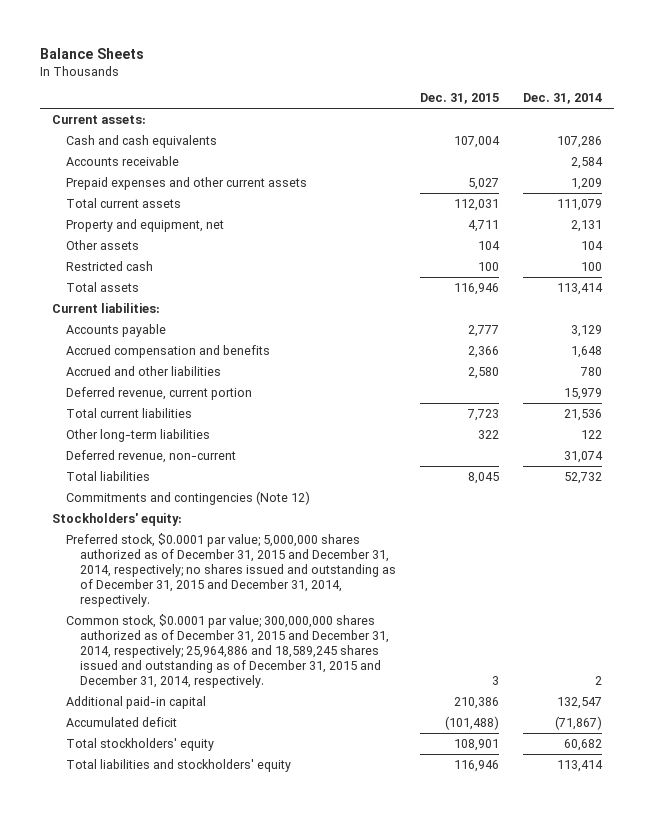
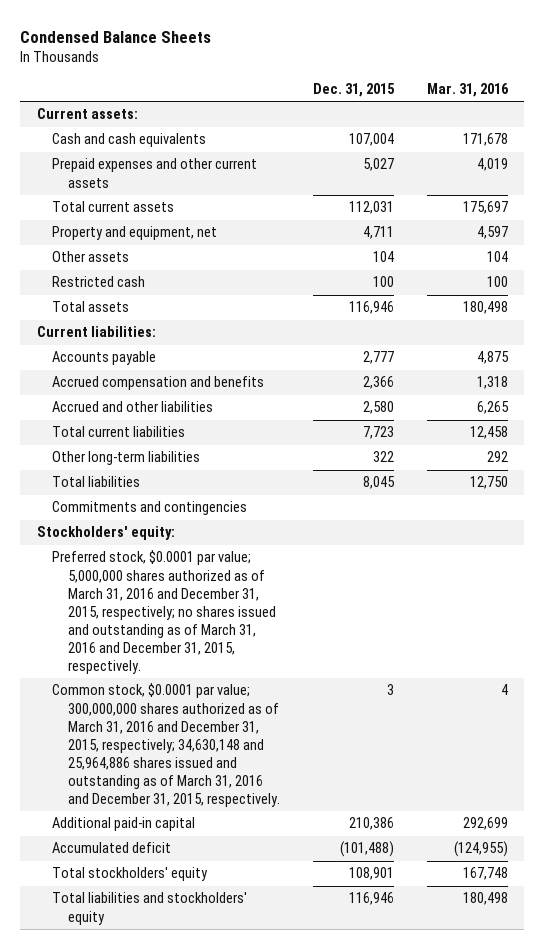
- Balance Sheets
+ Condensed Balance Sheets
- | Dec. 31, 2015 | Dec. 31, 2014
+ | Dec. 31, 2015 | Mar. 31, 2016
- Accounts receivable | | 2,584
- Deferred revenue, current portion | | 15,979
- Deferred revenue, non-current | | 31,074
- Commitments and contingencies (Note 12)
+ Commitments and contingencies
- Preferred stock, $0.0001 par value; 5,000,000 shares authorized as of December 31, 2015 and December 31, 2014, respectively; no shares issued and outstanding as of December 31, 2015 and December 31, 2014, respectively.
- Common stock, $0.0001 par value; 300,000,000 shares authorized as of December 31, 2015 and December 31, 2014, respectively; 25,964,886 and 18,589,245 shares issued and outstanding as of December 31, 2015 and December 31, 2014, respectively. | 3 | 2
+ Preferred stock, $0.0001 par value; 5,000,000 shares authorized as of March 31, 2016 and December 31, 2015, respectively; no shares issued and outstanding as of March 31, 2016 and December 31, 2015, respectively.
+ Common stock, $0.0001 par value; 300,000,000 shares authorized as of March 31, 2016 and December 31, 2015, respectively; 34,630,148 and 25,964,886 shares issued and outstanding as of March 31, 2016 and December 31, 2015, respectively. | 3 | 4

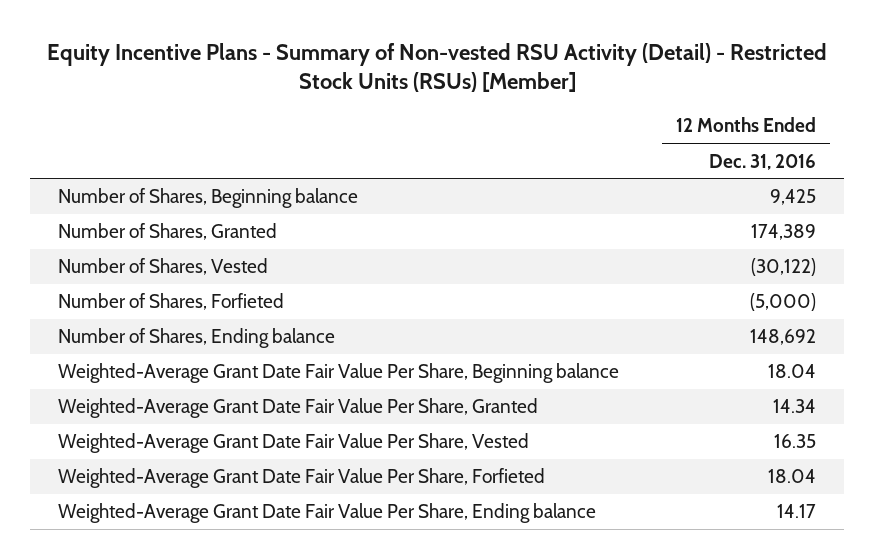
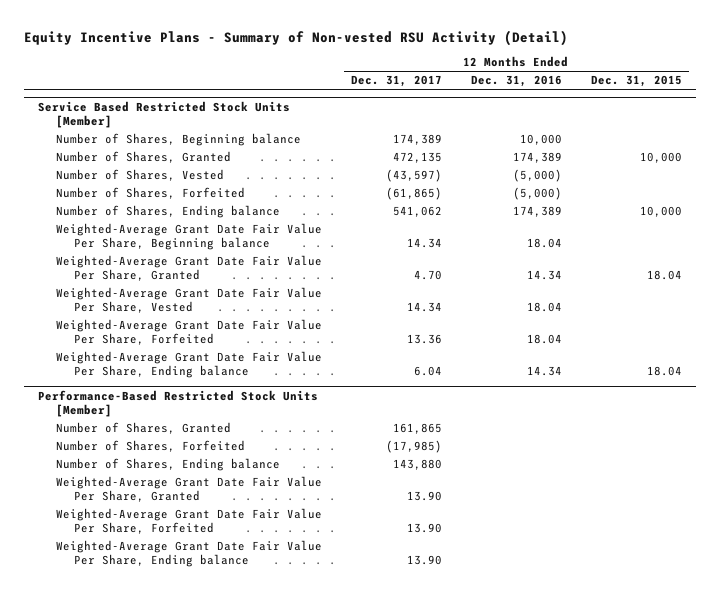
- Equity Incentive Plans - Summary of Non-vested RSU Activity (Detail) - Restricted Stock Units (RSUs) [Member]
+ Equity Incentive Plans - Summary of Non-vested RSU Activity (Detail)
- | 12 Months Ended Dec. 31, 2016
+ | 12 Months Ended Dec. 31, 2017 | 12 Months Ended Dec. 31, 2016 | 12 Months Ended Dec. 31, 2015
- Number of Shares, Beginning balance | 9,425
+ Service Based Restricted Stock Units [Member]
+ Number of Shares, Beginning balance | 174,389 | 10,000 |
- Number of Shares, Vested | (30,122)
- Number of Shares, Forfieted | (5,000)
- Number of Shares, Ending balance | 148,692
+ Number of Shares, Vested | (43,597) | (5,000) |
+ Number of Shares, Forfeited | (61,865) | (5,000) |
+ Number of Shares, Ending balance | 541,062 | 174,389 | 10,000
- Weighted-Average Grant Date Fair Value Per Share, Vested | 16.35
- Weighted-Average Grant Date Fair Value Per Share, Forfieted | 18.04
- Weighted-Average Grant Date Fair Value Per Share, Ending balance | 14.17
+ Weighted-Average Grant Date Fair Value Per Share, Vested | 14.34 | 18.04 |
+ Weighted-Average Grant Date Fair Value Per Share, Forfeited | 13.36 | 18.04 |
+ Weighted-Average Grant Date Fair Value Per Share, Ending balance | 6.04 | 14.34 | 18.04
+ Performance-Based Restricted Stock Units [Member]
+ Number of Shares, Granted | 161,865 | |
+ Number of Shares, Forfeited | (17,985) | |
+ Number of Shares, Ending balance | 143,880 | |
+ Weighted-Average Grant Date Fair Value Per Share, Granted | 13.90 | |
+ Weighted-Average Grant Date Fair Value Per Share, Forfeited | 13.90 | |
+ Weighted-Average Grant Date Fair Value Per Share, Ending balance | 13.90 | |

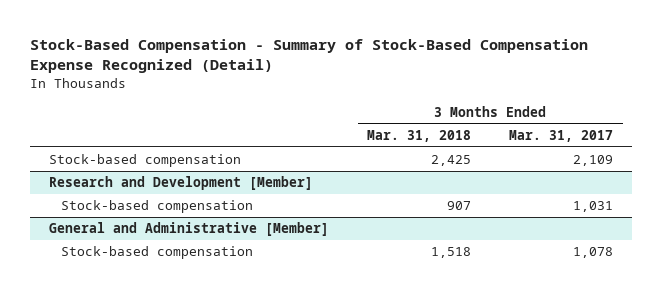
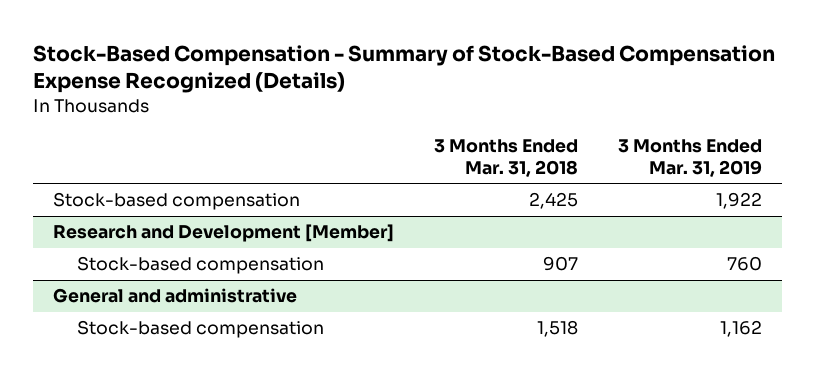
- Stock-Based Compensation - Summary of Stock-Based Compensation Expense Recognized (Detail)
+ Stock-Based Compensation - Summary of Stock-Based Compensation Expense Recognized (Details)
- | 3 Months Ended Mar. 31, 2018 | 3 Months Ended Mar. 31, 2017
+ | 3 Months Ended Mar. 31, 2018 | 3 Months Ended Mar. 31, 2019
- General and Administrative [Member]
+ General and administrative

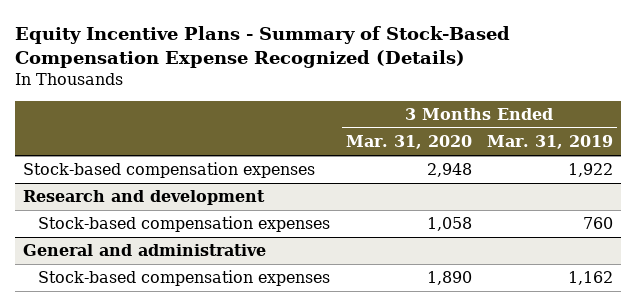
- Stock-Based Compensation - Summary of Stock-Based Compensation Expense Recognized (Details)
+ Equity Incentive Plans - Summary of Stock-Based Compensation Expense Recognized (Details)
- | 3 Months Ended Mar. 31, 2018 | 3 Months Ended Mar. 31, 2019
+ | 3 Months Ended Mar. 31, 2020 | 3 Months Ended Mar. 31, 2019
- Stock-based compensation | 2,425 | 1,922
- Research and Development [Member]
- Stock-based compensation | 907 | 760
+ Stock-based compensation expenses | 2,948 | 1,922
+ Research and development
+ Stock-based compensation expenses | 1,058 | 760
@ General and administrative
- Stock-based compensation | 1,518 | 1,162
+ Stock-based compensation expenses | 1,890 | 1,162

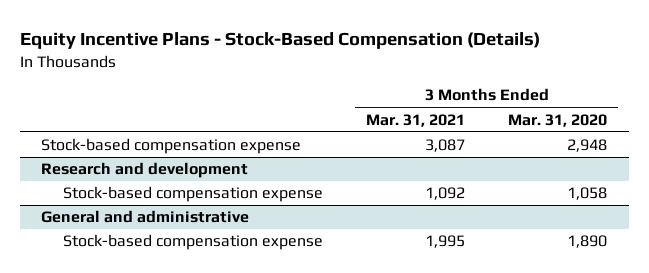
- Equity Incentive Plans - Summary of Stock-Based Compensation Expense Recognized (Details)
+ Equity Incentive Plans - Stock-Based Compensation (Details)
- | 3 Months Ended Mar. 31, 2020 | 3 Months Ended Mar. 31, 2019
+ | 3 Months Ended Mar. 31, 2021 | 3 Months Ended Mar. 31, 2020
- Stock-based compensation expenses | 2,948 | 1,922
+ Stock-based compensation expense | 3,087 | 2,948
@ Research and development
- Stock-based compensation expenses | 1,058 | 760
+ Stock-based compensation expense | 1,092 | 1,058
@ General and administrative
- Stock-based compensation expenses | 1,890 | 1,162
+ Stock-based compensation expense | 1,995 | 1,890

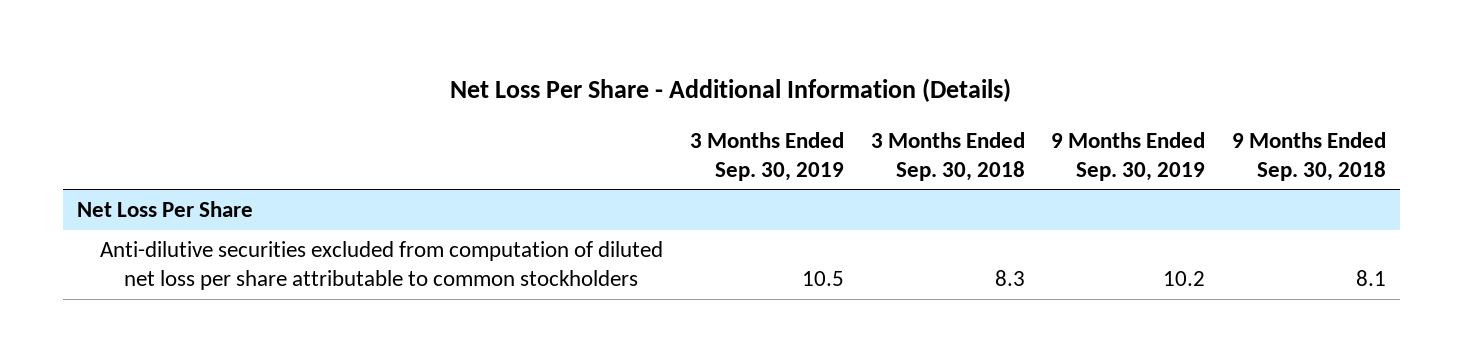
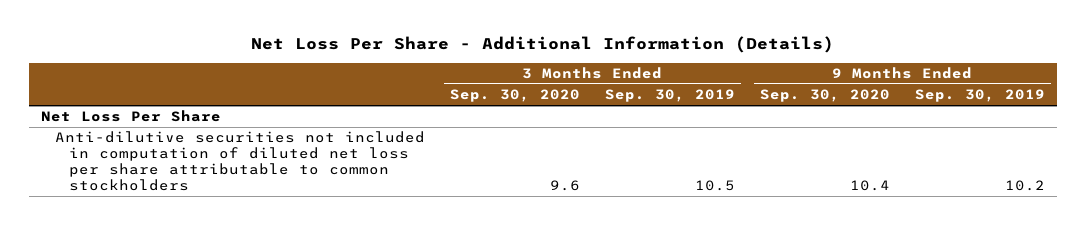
- | 3 Months Ended Sep. 30, 2019 | 3 Months Ended Sep. 30, 2018 | 9 Months Ended Sep. 30, 2019 | 9 Months Ended Sep. 30, 2018
+ | 3 Months Ended Sep. 30, 2020 | 3 Months Ended Sep. 30, 2019 | 9 Months Ended Sep. 30, 2020 | 9 Months Ended Sep. 30, 2019
- Anti-dilutive securities excluded from computation of diluted net loss per share attributable to common stockholders | 10.5 | 8.3 | 10.2 | 8.1
+ Anti-dilutive securities not included in computation of diluted net loss per share attributable to common stockholders | 9.6 | 10.5 | 10.4 | 10.2

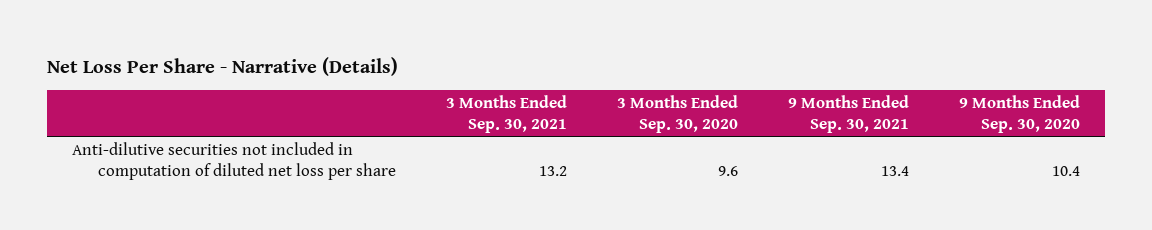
- Net Loss Per Share - Additional Information (Details)
+ Net Loss Per Share - Narrative (Details)
- | 3 Months Ended Sep. 30, 2020 | 3 Months Ended Sep. 30, 2019 | 9 Months Ended Sep. 30, 2020 | 9 Months Ended Sep. 30, 2019
+ | 3 Months Ended Sep. 30, 2021 | 3 Months Ended Sep. 30, 2020 | 9 Months Ended Sep. 30, 2021 | 9 Months Ended Sep. 30, 2020
- Net Loss Per Share
- Anti-dilutive securities not included in computation of diluted net loss per share attributable to common stockholders | 9.6 | 10.5 | 10.4 | 10.2
+ Anti-dilutive securities not included in computation of diluted net loss per share | 13.2 | 9.6 | 13.4 | 10.4

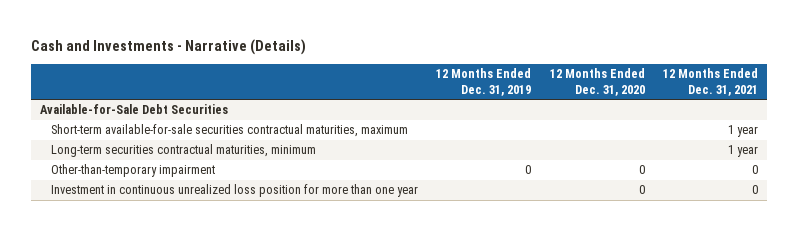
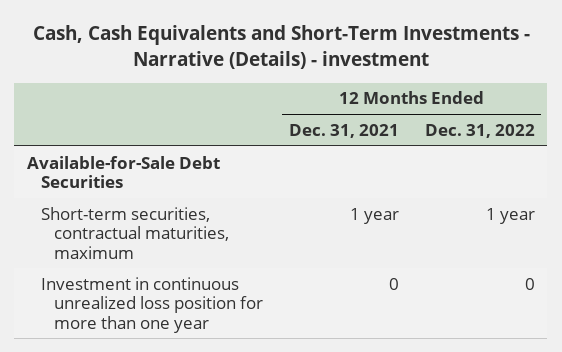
- Cash and Investments - Narrative (Details)
+ Cash, Cash Equivalents and Short-Term Investments - Narrative (Details) - investment
- | 12 Months Ended Dec. 31, 2019 | 12 Months Ended Dec. 31, 2020 | 12 Months Ended Dec. 31, 2021
+ | 12 Months Ended Dec. 31, 2021 | 12 Months Ended Dec. 31, 2022
- Short-term available-for-sale securities contractual maturities, maximum | | | 1 year
- Long-term securities contractual maturities, minimum | | | 1 year
- Other-than-temporary impairment | 0 | 0 | 0
+ Short-term securities, contractual maturities, maximum | 1 year | 1 year

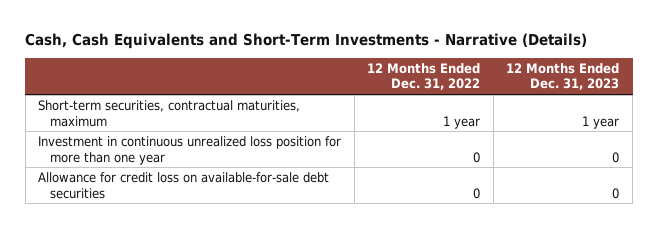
- Cash, Cash Equivalents and Short-Term Investments - Narrative (Details) - investment
+ Cash, Cash Equivalents and Short-Term Investments - Narrative (Details)
- | 12 Months Ended Dec. 31, 2021 | 12 Months Ended Dec. 31, 2022
+ | 12 Months Ended Dec. 31, 2022 | 12 Months Ended Dec. 31, 2023
- Available-for-Sale Debt Securities
+ Allowance for credit loss on available-for-sale debt securities | 0 | 0

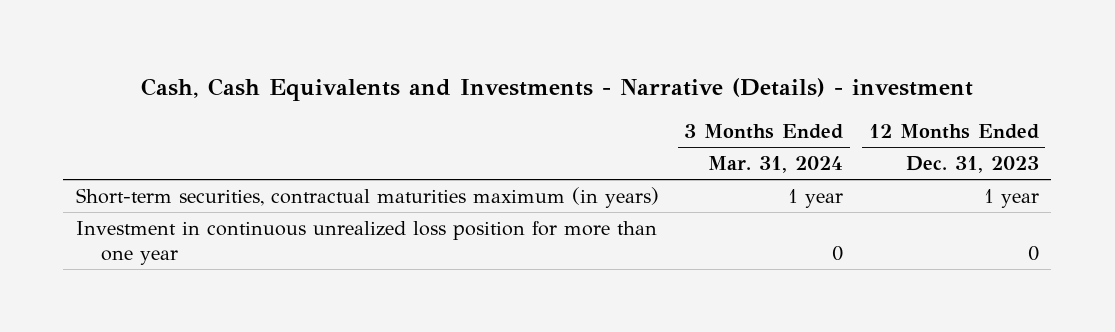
- Cash, Cash Equivalents and Short-Term Investments - Narrative (Details)
+ Cash, Cash Equivalents and Investments - Narrative (Details) - investment
- | 12 Months Ended Dec. 31, 2022 | 12 Months Ended Dec. 31, 2023
+ | 3 Months Ended Mar. 31, 2024 | 12 Months Ended Dec. 31, 2023
- Short-term securities, contractual maturities, maximum | 1 year | 1 year
+ Short-term securities, contractual maturities maximum (in years) | 1 year | 1 year
- Allowance for credit loss on available-for-sale debt securities | 0 | 0

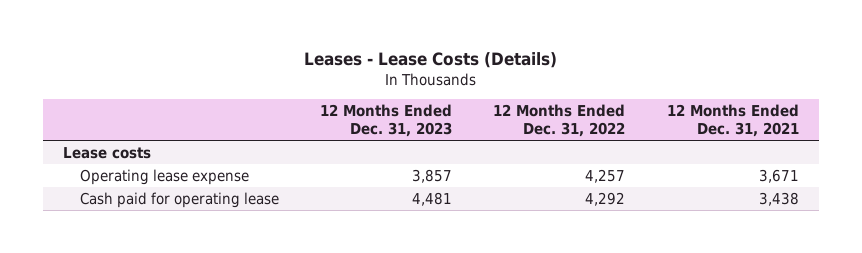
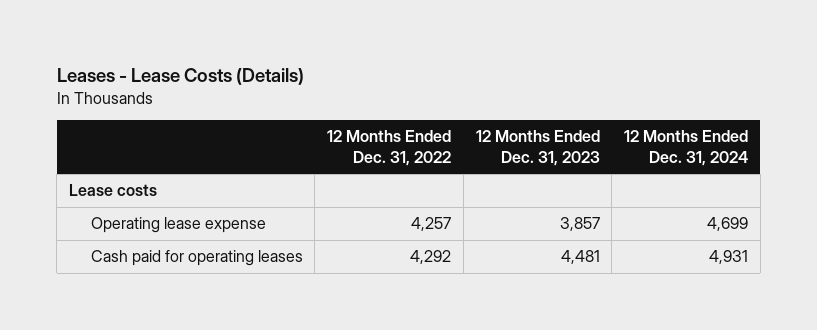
- | 12 Months Ended Dec. 31, 2023 | 12 Months Ended Dec. 31, 2022 | 12 Months Ended Dec. 31, 2021
+ | 12 Months Ended Dec. 31, 2022 | 12 Months Ended Dec. 31, 2023 | 12 Months Ended Dec. 31, 2024
- Cash paid for operating lease | 4,481 | 4,292 | 3,438
+ Cash paid for operating leases | 4,292 | 4,481 | 4,931

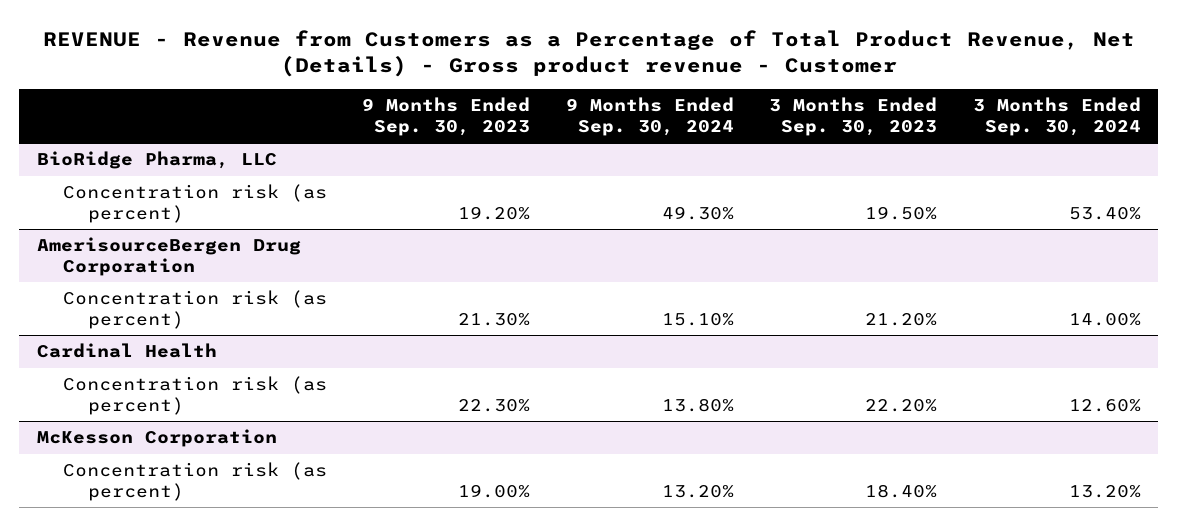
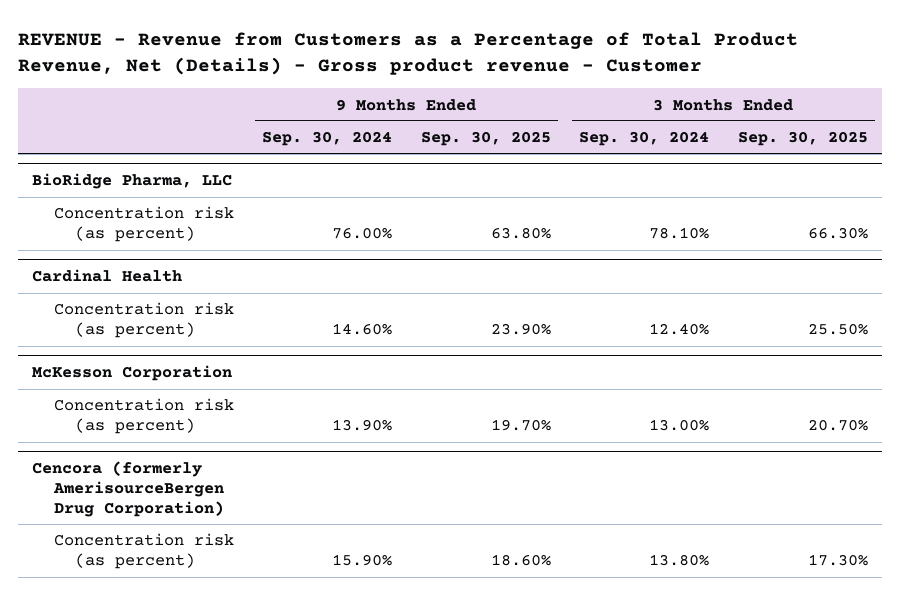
- | 9 Months Ended Sep. 30, 2023 | 9 Months Ended Sep. 30, 2024 | 3 Months Ended Sep. 30, 2023 | 3 Months Ended Sep. 30, 2024
+ | 9 Months Ended Sep. 30, 2024 | 9 Months Ended Sep. 30, 2025 | 3 Months Ended Sep. 30, 2024 | 3 Months Ended Sep. 30, 2025
@ BioRidge Pharma, LLC
- Concentration risk (as percent) | 19.20% | 49.30% | 19.50% | 53.40%
- AmerisourceBergen Drug Corporation
- Concentration risk (as percent) | 21.30% | 15.10% | 21.20% | 14.00%
@ BioRidge Pharma, LLC
+ Concentration risk (as percent) | 76.00% | 63.80% | 78.10% | 66.30%
@ Cardinal Health
- Concentration risk (as percent) | 22.30% | 13.80% | 22.20% | 12.60%
+ Concentration risk (as percent) | 14.60% | 23.90% | 12.40% | 25.50%
@ McKesson Corporation
- Concentration risk (as percent) | 19.00% | 13.20% | 18.40% | 13.20%
+ Concentration risk (as percent) | 13.90% | 19.70% | 13.00% | 20.70%
+ Cencora (formerly AmerisourceBergen Drug Corporation)
+ Concentration risk (as percent) | 15.90% | 18.60% | 13.80% | 17.30%

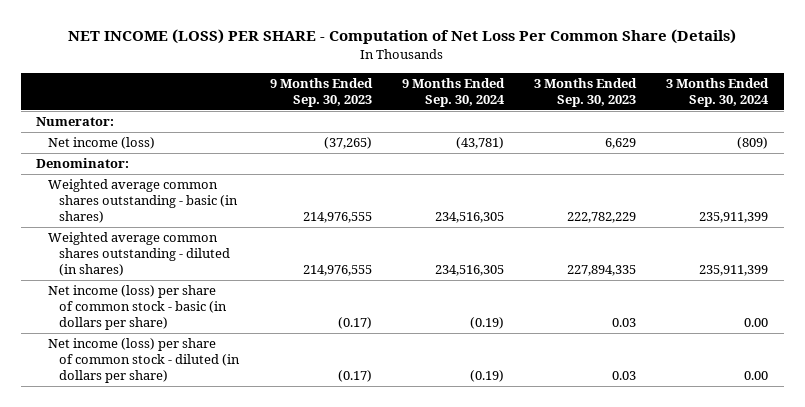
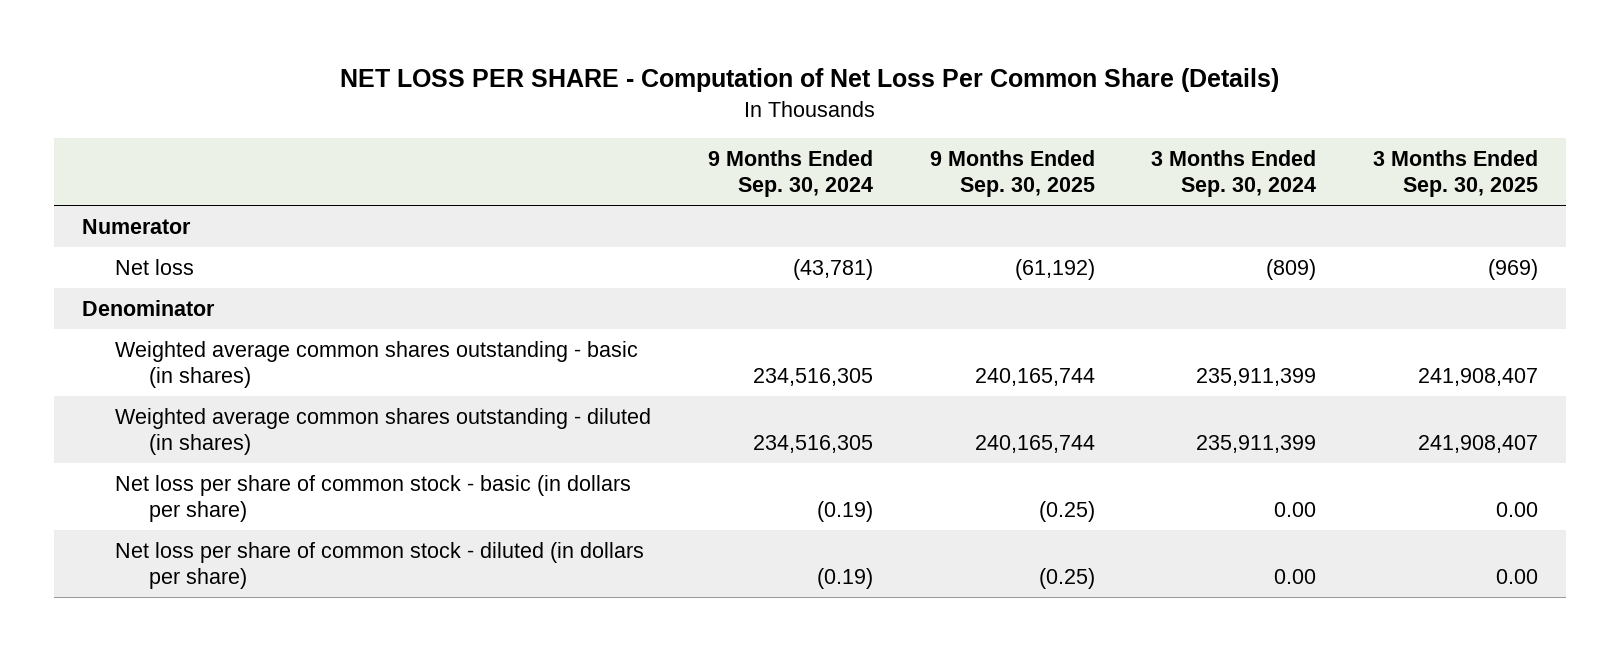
- NET INCOME (LOSS) PER SHARE - Computation of Net Loss Per Common Share (Details)
+ NET LOSS PER SHARE - Computation of Net Loss Per Common Share (Details)
- | 9 Months Ended Sep. 30, 2023 | 9 Months Ended Sep. 30, 2024 | 3 Months Ended Sep. 30, 2023 | 3 Months Ended Sep. 30, 2024
+ | 9 Months Ended Sep. 30, 2024 | 9 Months Ended Sep. 30, 2025 | 3 Months Ended Sep. 30, 2024 | 3 Months Ended Sep. 30, 2025
- Numerator:
- Net income (loss) | (37,265) | (43,781) | 6,629 | (809)
- Denominator:
+ Numerator
+ Net loss | (43,781) | (61,192) | (809) | (969)
+ Denominator
- Net income (loss) per share of common stock - basic (in dollars per share) | (0.17) | (0.19) | 0.03 | 0.00
- Net income (loss) per share of common stock - diluted (in dollars per share) | (0.17) | (0.19) | 0.03 | 0.00
+ Net loss per share of common stock - basic (in dollars per share) | (0.19) | (0.25) | 0.00 | 0.00
+ Net loss per share of common stock - diluted (in dollars per share) | (0.19) | (0.25) | 0.00 | 0.00

